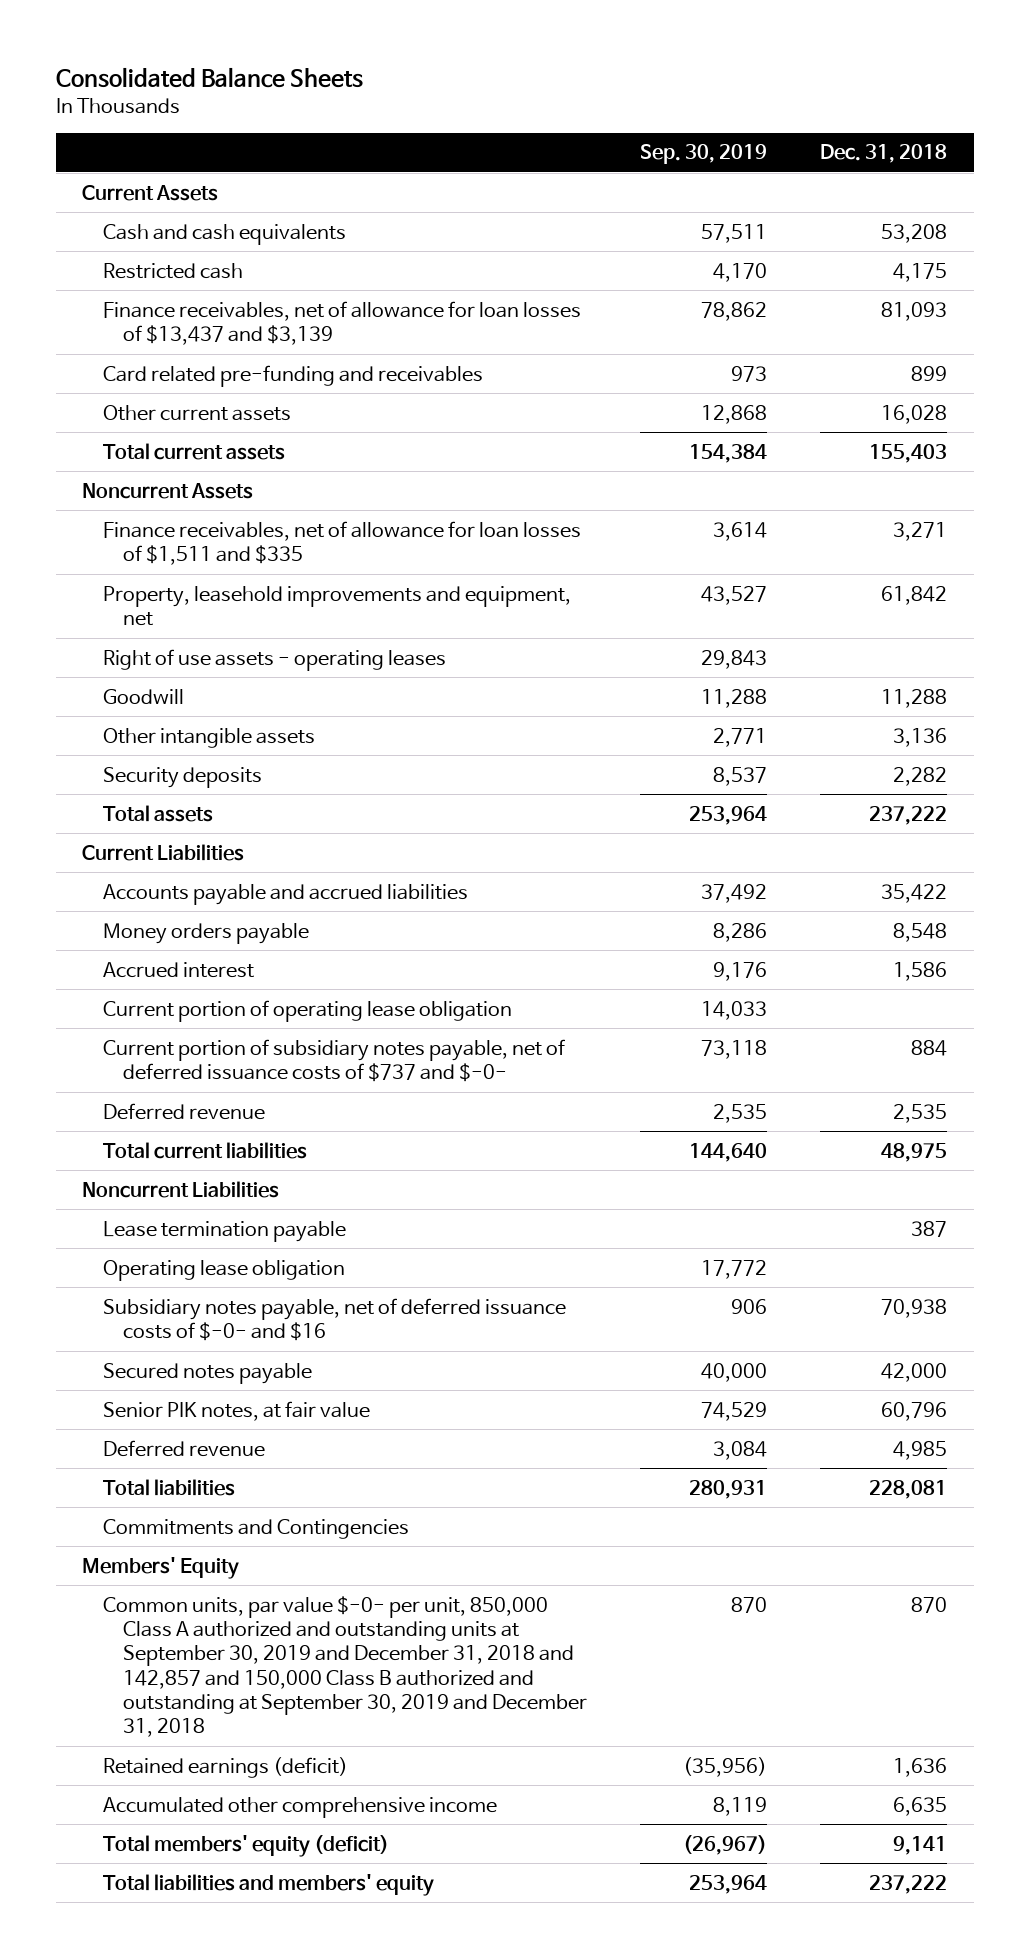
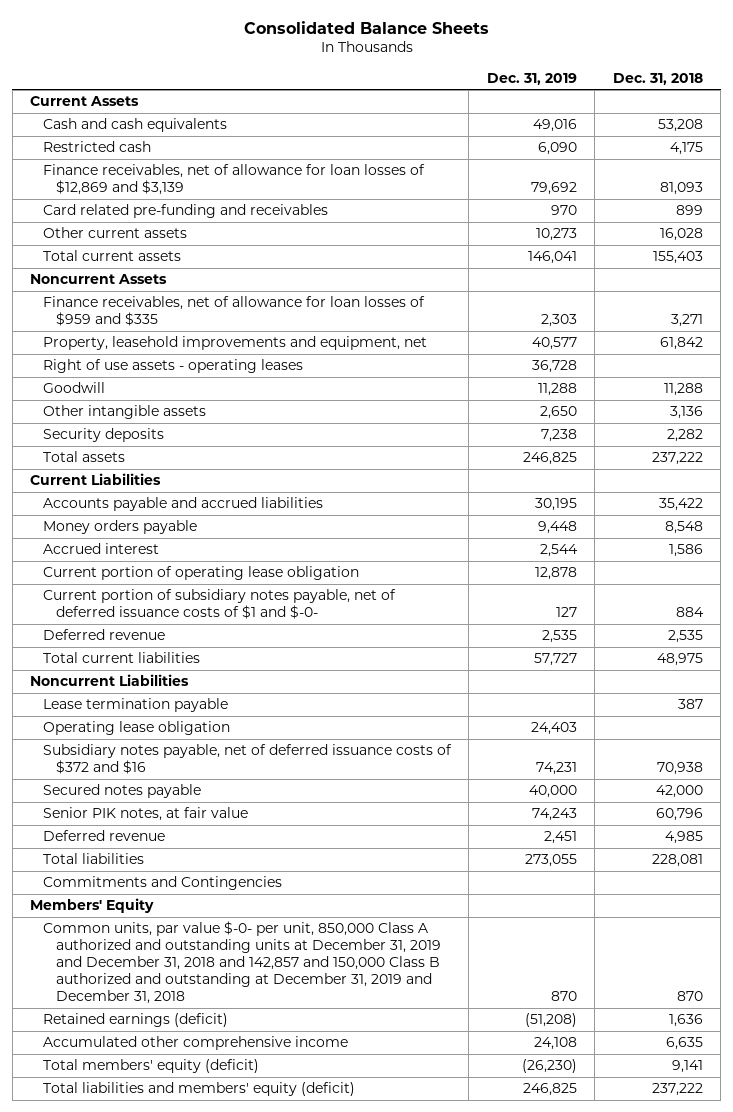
- | Sep. 30, 2019 | Dec. 31, 2018
+ | Dec. 31, 2019 | Dec. 31, 2018
- Finance receivables, net of allowance for loan losses of $13,437 and $3,139 | 78,862 | 81,093
+ Finance receivables, net of allowance for loan losses of $12,869 and $3,139 | 79,692 | 81,093
- Finance receivables, net of allowance for loan losses of $1,511 and $335 | 3,614 | 3,271
+ Finance receivables, net of allowance for loan losses of $959 and $335 | 2,303 | 3,271
- Current portion of subsidiary notes payable, net of deferred issuance costs of $737 and $-0- | 73,118 | 884
+ Current portion of subsidiary notes payable, net of deferred issuance costs of $1 and $-0- | 127 | 884
- Subsidiary notes payable, net of deferred issuance costs of $-0- and $16 | 906 | 70,938
+ Subsidiary notes payable, net of deferred issuance costs of $372 and $16 | 74,231 | 70,938
- Common units, par value $-0- per unit, 850,000 Class A authorized and outstanding units at September 30, 2019 and December 31, 2018 and 142,857 and 150,000 Class B authorized and outstanding at September 30, 2019 and December 31, 2018 | 870 | 870
+ Common units, par value $-0- per unit, 850,000 Class A authorized and outstanding units at December 31, 2019 and December 31, 2018 and 142,857 and 150,000 Class B authorized and outstanding at December 31, 2019 and December 31, 2018 | 870 | 870
- Total liabilities and members' equity | 253,964 | 237,222
+ Total liabilities and members' equity (deficit) | 246,825 | 237,222

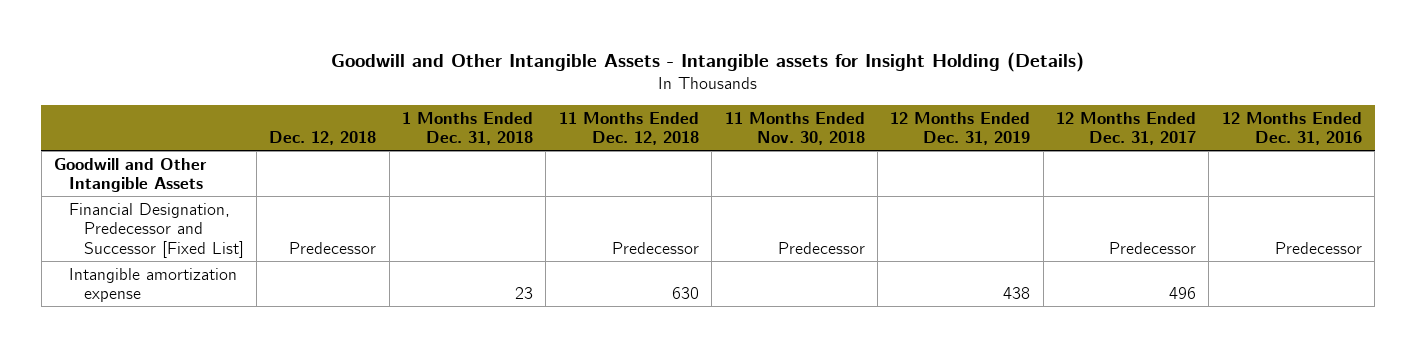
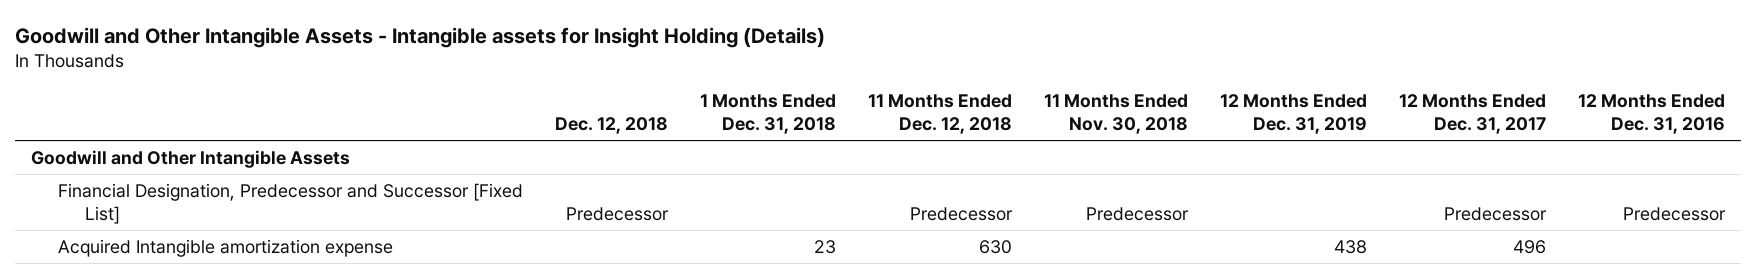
- Intangible amortization expense | | 23 | 630 | | 438 | 496 |
+ Acquired Intangible amortization expense | | 23 | 630 | | 438 | 496 |

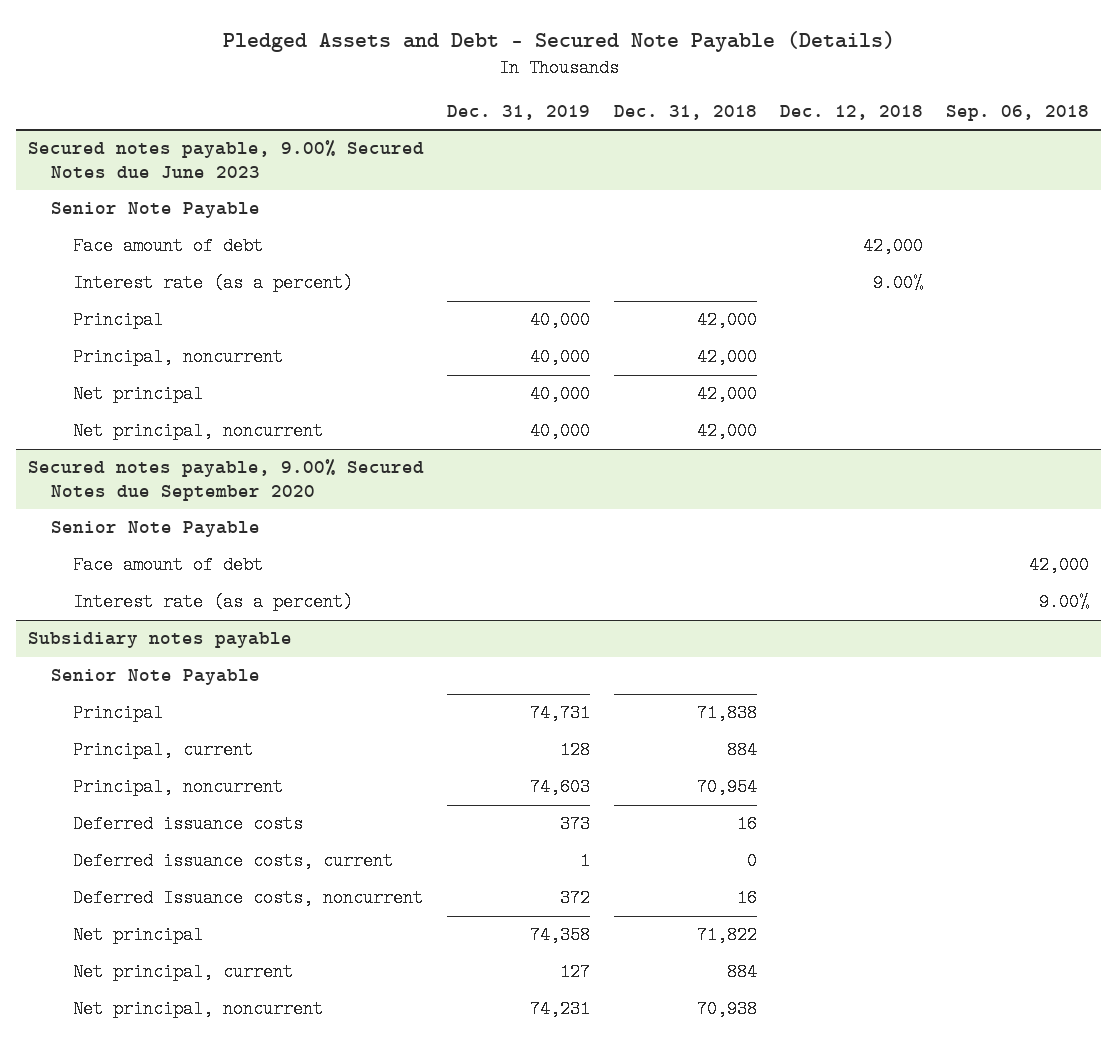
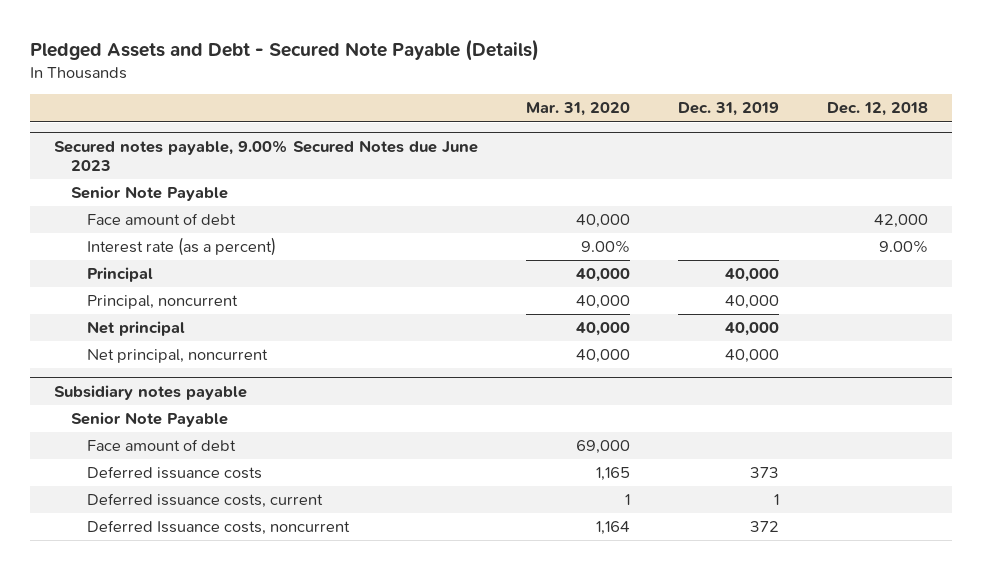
- | Dec. 31, 2019 | Dec. 31, 2018 | Dec. 12, 2018 | Sep. 06, 2018
+ | Mar. 31, 2020 | Dec. 31, 2019 | Dec. 12, 2018
- Secured notes payable, 9.00% Secured Notes due September 2020
- Senior Note Payable
- Face amount of debt | | | | 42,000
- Interest rate (as a percent) | | | | 9.00%
@ Subsidiary notes payable
- Principal | 74,731 | 71,838 | |
- Principal, current | 128 | 884 | |
- Principal, noncurrent | 74,603 | 70,954 | |
+ Face amount of debt | 69,000 | |
- Net principal | 74,358 | 71,822 | |
- Net principal, current | 127 | 884 | |
- Net principal, noncurrent | 74,231 | 70,938 | |

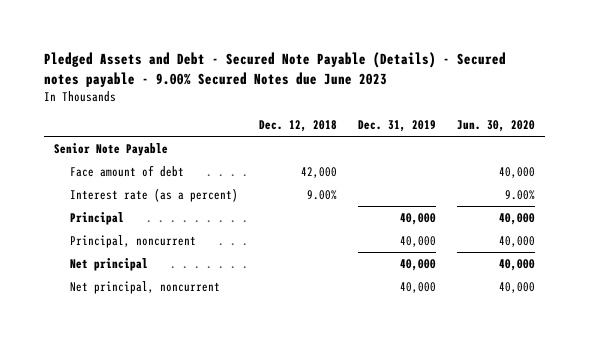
- Pledged Assets and Debt - Secured Note Payable (Details)
+ Pledged Assets and Debt - Secured Note Payable (Details) - Secured notes payable - 9.00% Secured Notes due June 2023
- | Mar. 31, 2020 | Dec. 31, 2019 | Dec. 12, 2018
+ | Dec. 12, 2018 | Dec. 31, 2019 | Jun. 30, 2020
- Secured notes payable, 9.00% Secured Notes due June 2023
- Subsidiary notes payable
- Senior Note Payable
- Face amount of debt | 69,000 | |
- Deferred issuance costs | 1,165 | 373 |
- Deferred issuance costs, current | 1 | 1 |
- Deferred Issuance costs, noncurrent | 1,164 | 372 |

